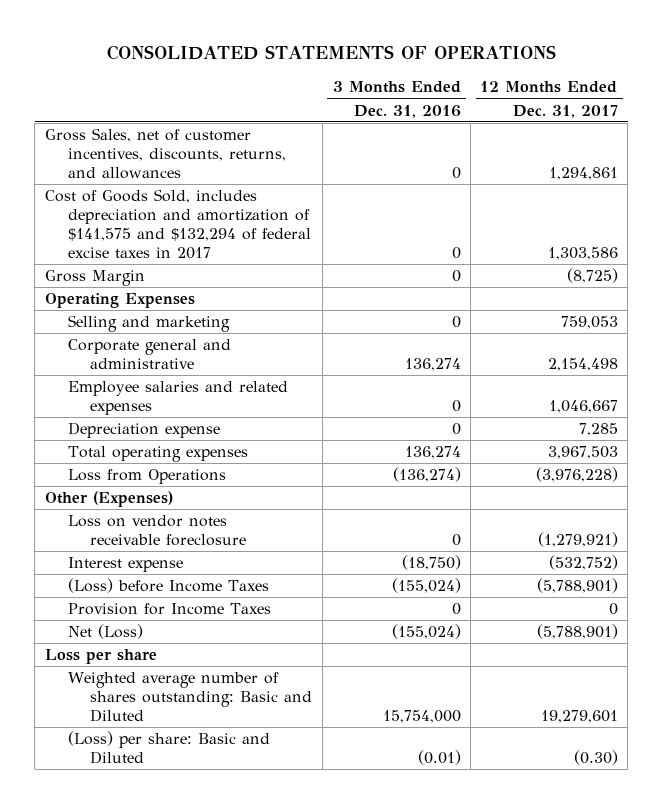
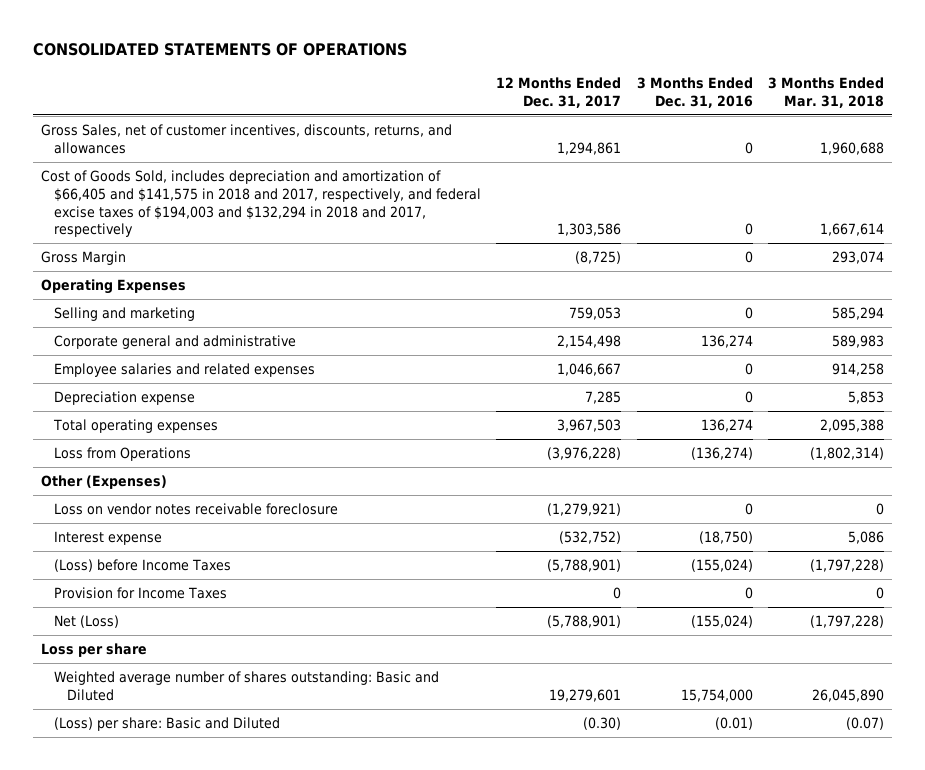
- | 3 Months Ended Dec. 31, 2016 | 12 Months Ended Dec. 31, 2017
+ | 12 Months Ended Dec. 31, 2017 | 3 Months Ended Dec. 31, 2016 | 3 Months Ended Mar. 31, 2018
- Cost of Goods Sold, includes depreciation and amortization of $141,575 and $132,294 of federal excise taxes in 2017 | 0 | 1,303,586
+ Cost of Goods Sold, includes depreciation and amortization of $66,405 and $141,575 in 2018 and 2017, respectively, and federal excise taxes of $194,003 and $132,294 in 2018 and 2017, respectively | 1,303,586 | 0 | 1,667,614

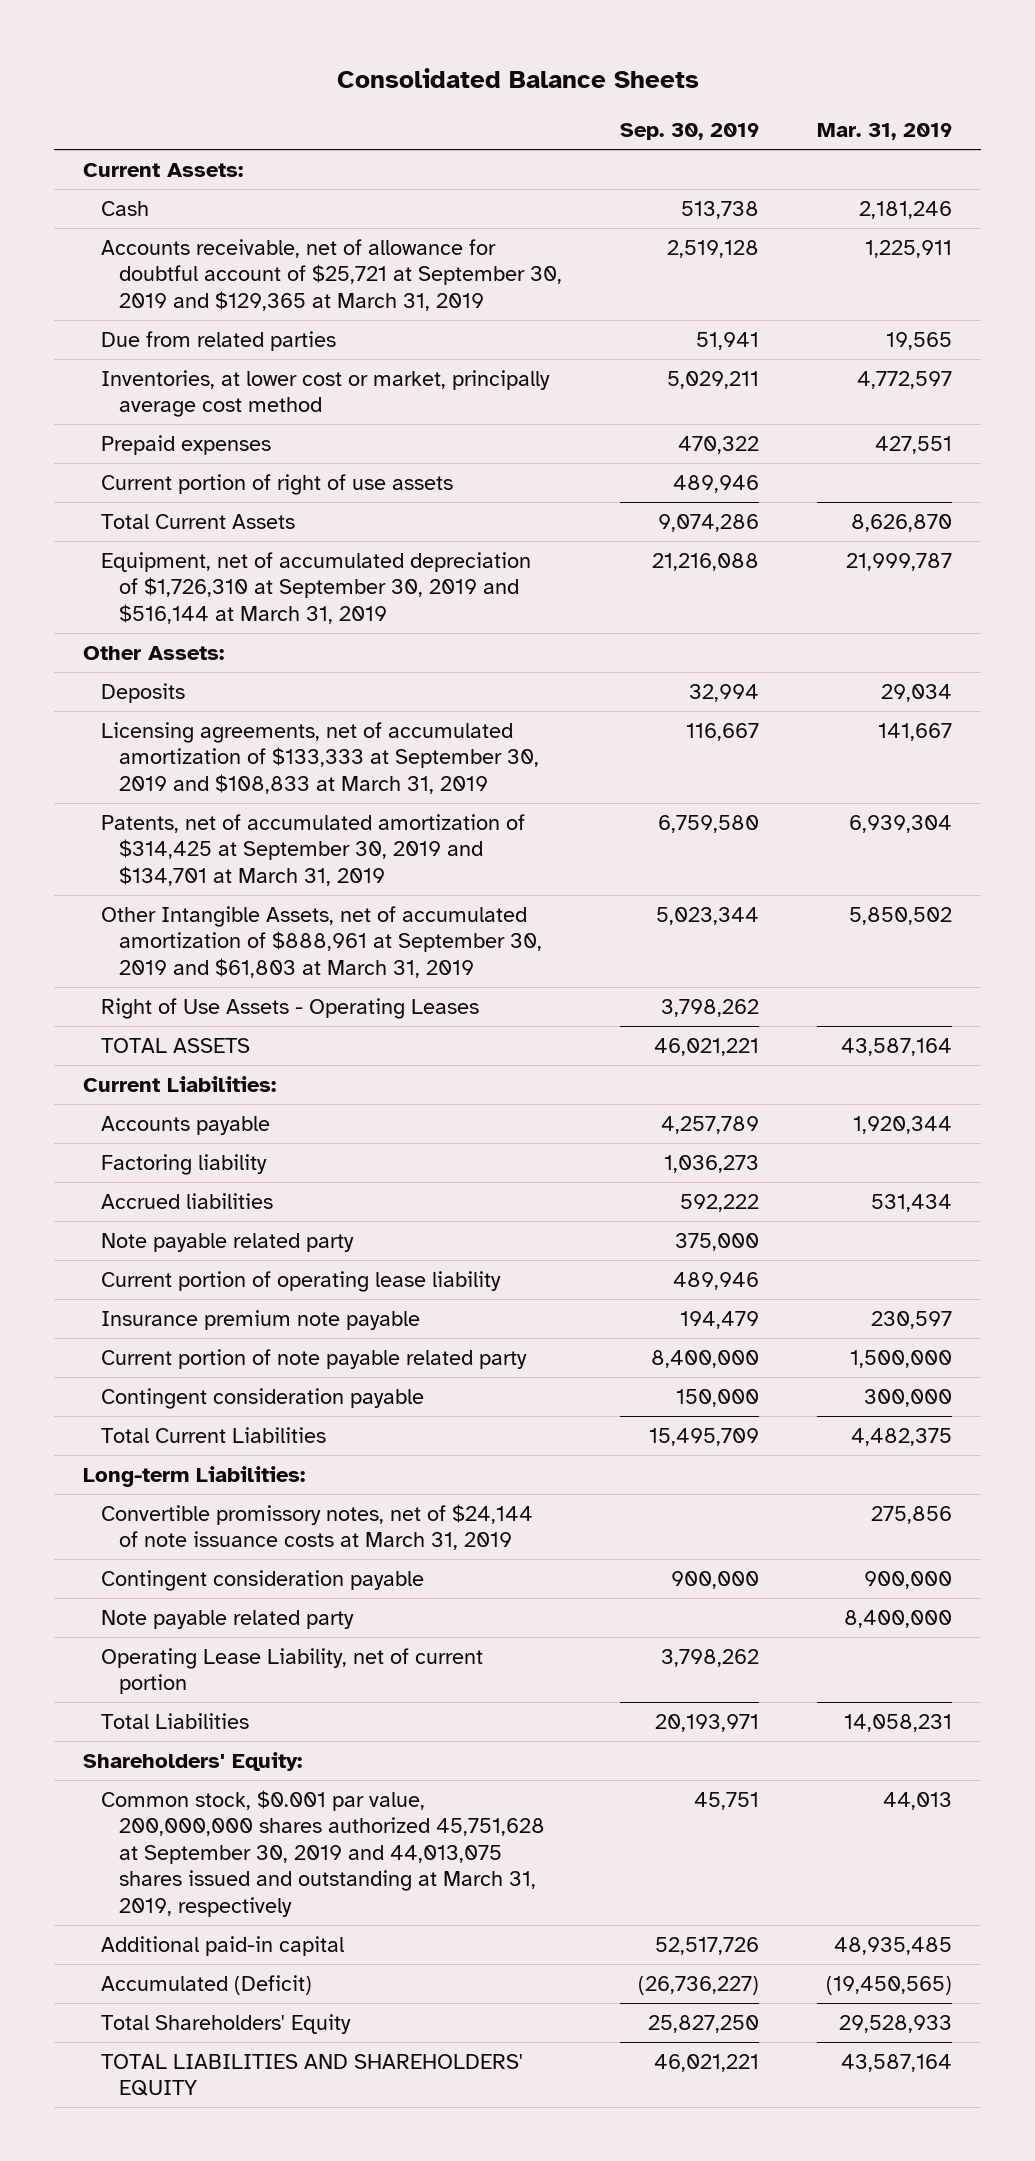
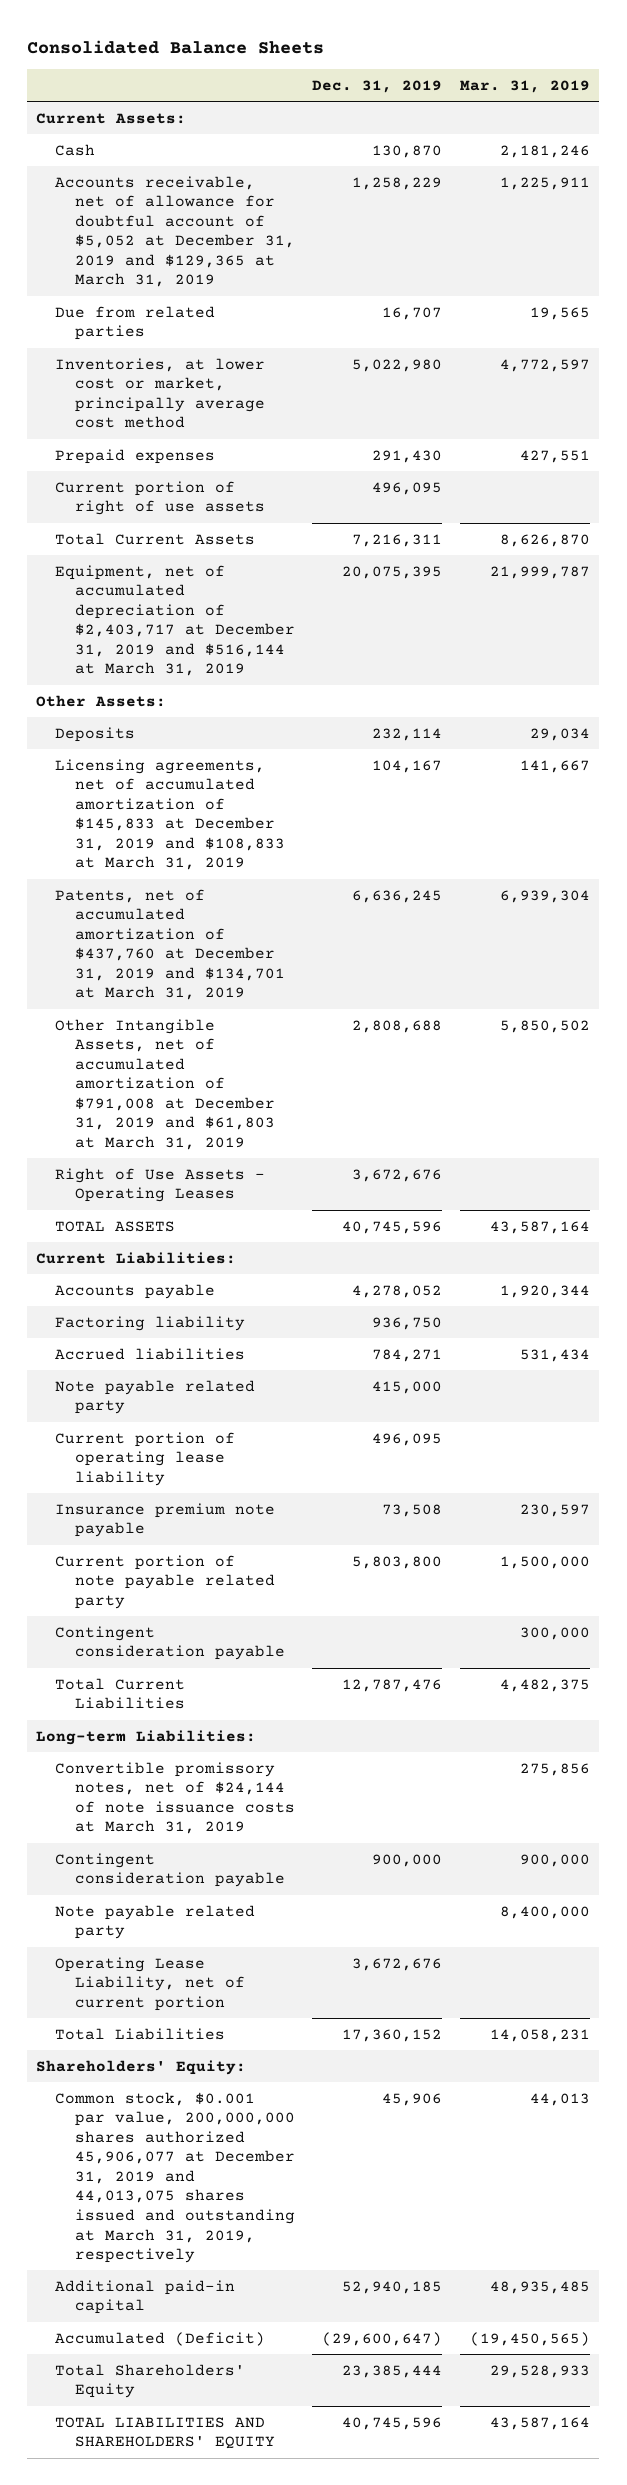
- | Sep. 30, 2019 | Mar. 31, 2019
+ | Dec. 31, 2019 | Mar. 31, 2019
- Accounts receivable, net of allowance for doubtful account of $25,721 at September 30, 2019 and $129,365 at March 31, 2019 | 2,519,128 | 1,225,911
+ Accounts receivable, net of allowance for doubtful account of $5,052 at December 31, 2019 and $129,365 at March 31, 2019 | 1,258,229 | 1,225,911
- Equipment, net of accumulated depreciation of $1,726,310 at September 30, 2019 and $516,144 at March 31, 2019 | 21,216,088 | 21,999,787
+ Equipment, net of accumulated depreciation of $2,403,717 at December 31, 2019 and $516,144 at March 31, 2019 | 20,075,395 | 21,999,787
- Licensing agreements, net of accumulated amortization of $133,333 at September 30, 2019 and $108,833 at March 31, 2019 | 116,667 | 141,667
- Patents, net of accumulated amortization of $314,425 at September 30, 2019 and $134,701 at March 31, 2019 | 6,759,580 | 6,939,304
- Other Intangible Assets, net of accumulated amortization of $888,961 at September 30, 2019 and $61,803 at March 31, 2019 | 5,023,344 | 5,850,502
+ Licensing agreements, net of accumulated amortization of $145,833 at December 31, 2019 and $108,833 at March 31, 2019 | 104,167 | 141,667
+ Patents, net of accumulated amortization of $437,760 at December 31, 2019 and $134,701 at March 31, 2019 | 6,636,245 | 6,939,304
+ Other Intangible Assets, net of accumulated amortization of $791,008 at December 31, 2019 and $61,803 at March 31, 2019 | 2,808,688 | 5,850,502
- Common stock, $0.001 par value, 200,000,000 shares authorized 45,751,628 at September 30, 2019 and 44,013,075 shares issued and outstanding at March 31, 2019, respectively | 45,751 | 44,013
+ Common stock, $0.001 par value, 200,000,000 shares authorized 45,906,077 at December 31, 2019 and 44,013,075 shares issued and outstanding at March 31, 2019, respectively | 45,906 | 44,013

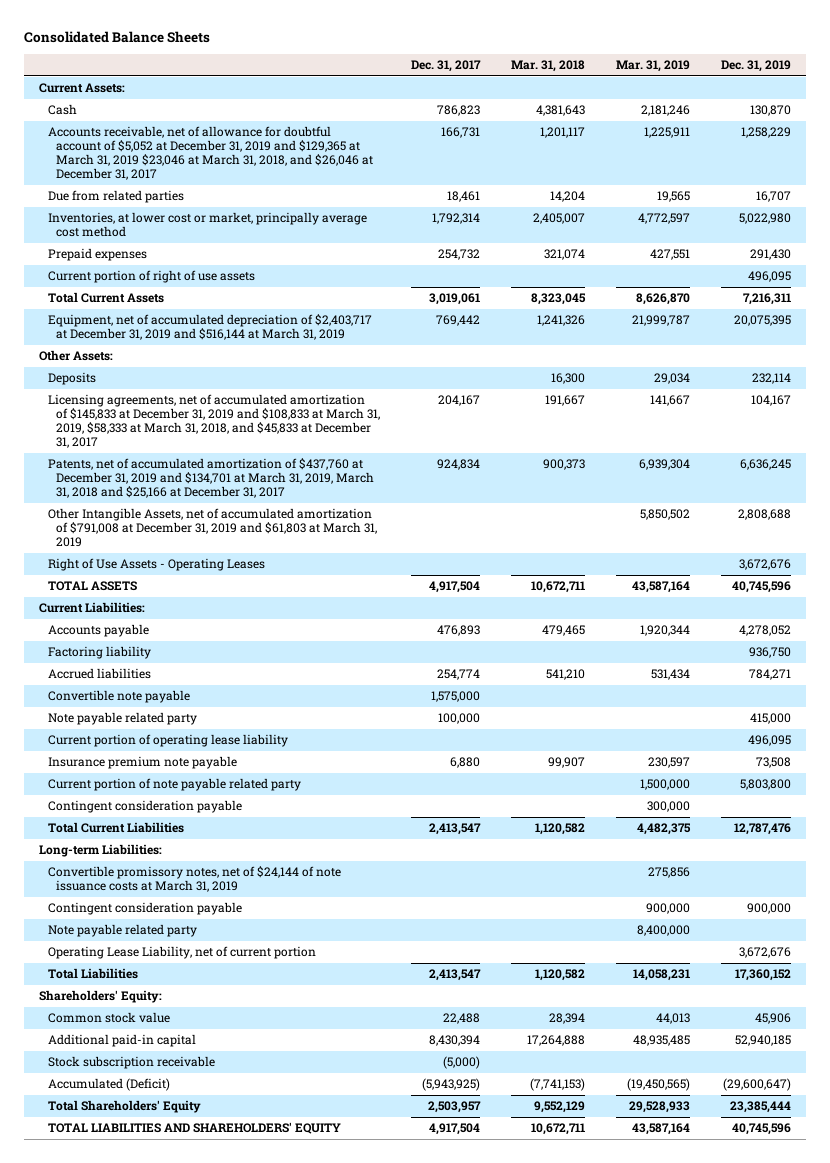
- | Dec. 31, 2019 | Mar. 31, 2019
+ | Dec. 31, 2017 | Mar. 31, 2018 | Mar. 31, 2019 | Dec. 31, 2019
- Accounts receivable, net of allowance for doubtful account of $5,052 at December 31, 2019 and $129,365 at March 31, 2019 | 1,258,229 | 1,225,911
+ Accounts receivable, net of allowance for doubtful account of $5,052 at December 31, 2019 and $129,365 at March 31, 2019 $23,046 at March 31, 2018, and $26,046 at December 31, 2017 | 166,731 | 1,201,117 | 1,225,911 | 1,258,229
- Licensing agreements, net of accumulated amortization of $145,833 at December 31, 2019 and $108,833 at March 31, 2019 | 104,167 | 141,667
- Patents, net of accumulated amortization of $437,760 at December 31, 2019 and $134,701 at March 31, 2019 | 6,636,245 | 6,939,304
+ Licensing agreements, net of accumulated amortization of $145,833 at December 31, 2019 and $108,833 at March 31, 2019, $58,333 at March 31, 2018, and $45,833 at December 31, 2017 | 204,167 | 191,667 | 141,667 | 104,167
+ Patents, net of accumulated amortization of $437,760 at December 31, 2019 and $134,701 at March 31, 2019, March 31, 2018 and $25,166 at December 31, 2017 | 924,834 | 900,373 | 6,939,304 | 6,636,245
+ Convertible note payable | 1,575,000 | | |
- Common stock, $0.001 par value, 200,000,000 shares authorized 45,906,077 at December 31, 2019 and 44,013,075 shares issued and outstanding at March 31, 2019, respectively | 45,906 | 44,013
+ Common stock value | 22,488 | 28,394 | 44,013 | 45,906
+ Stock subscription receivable | (5,000) | | |

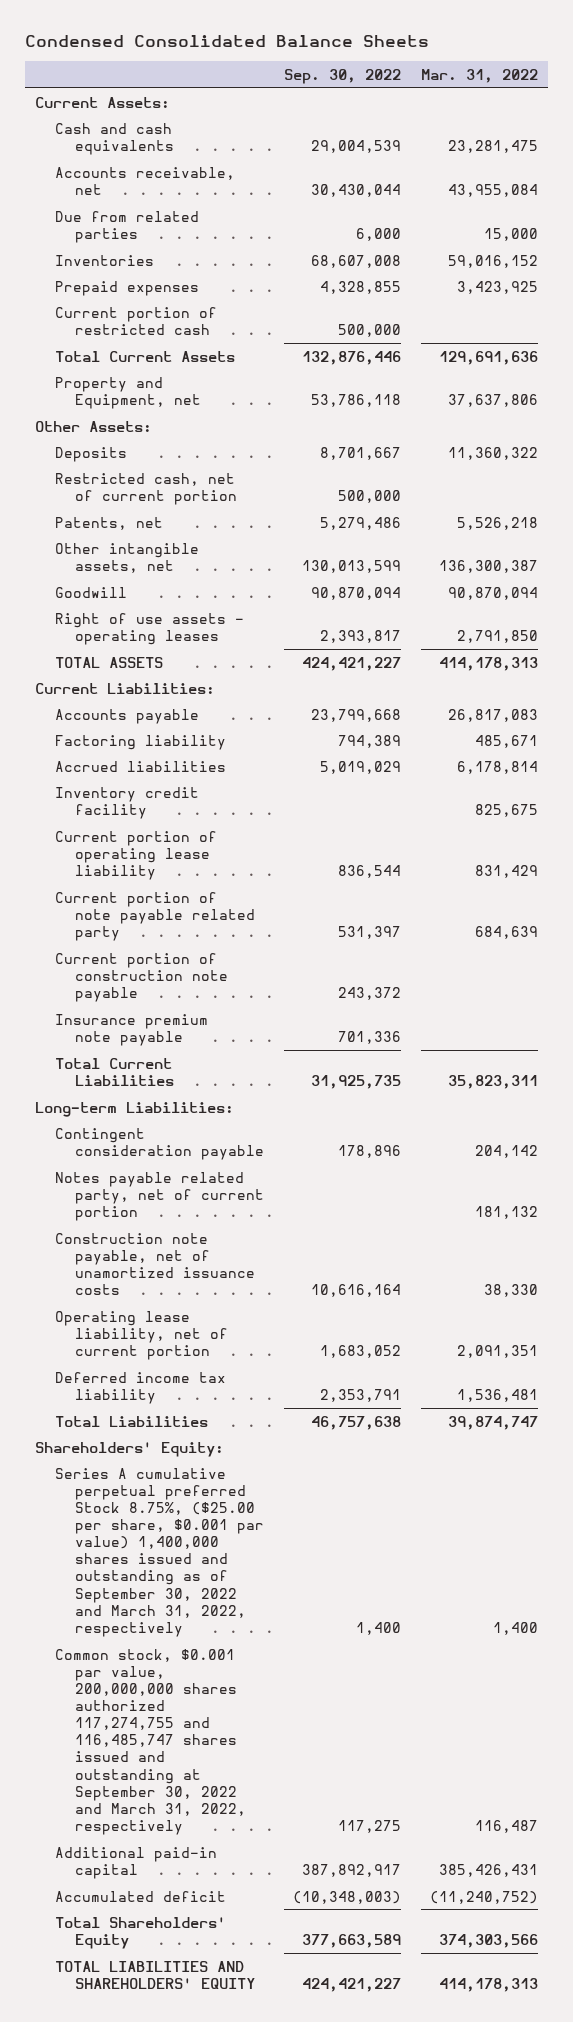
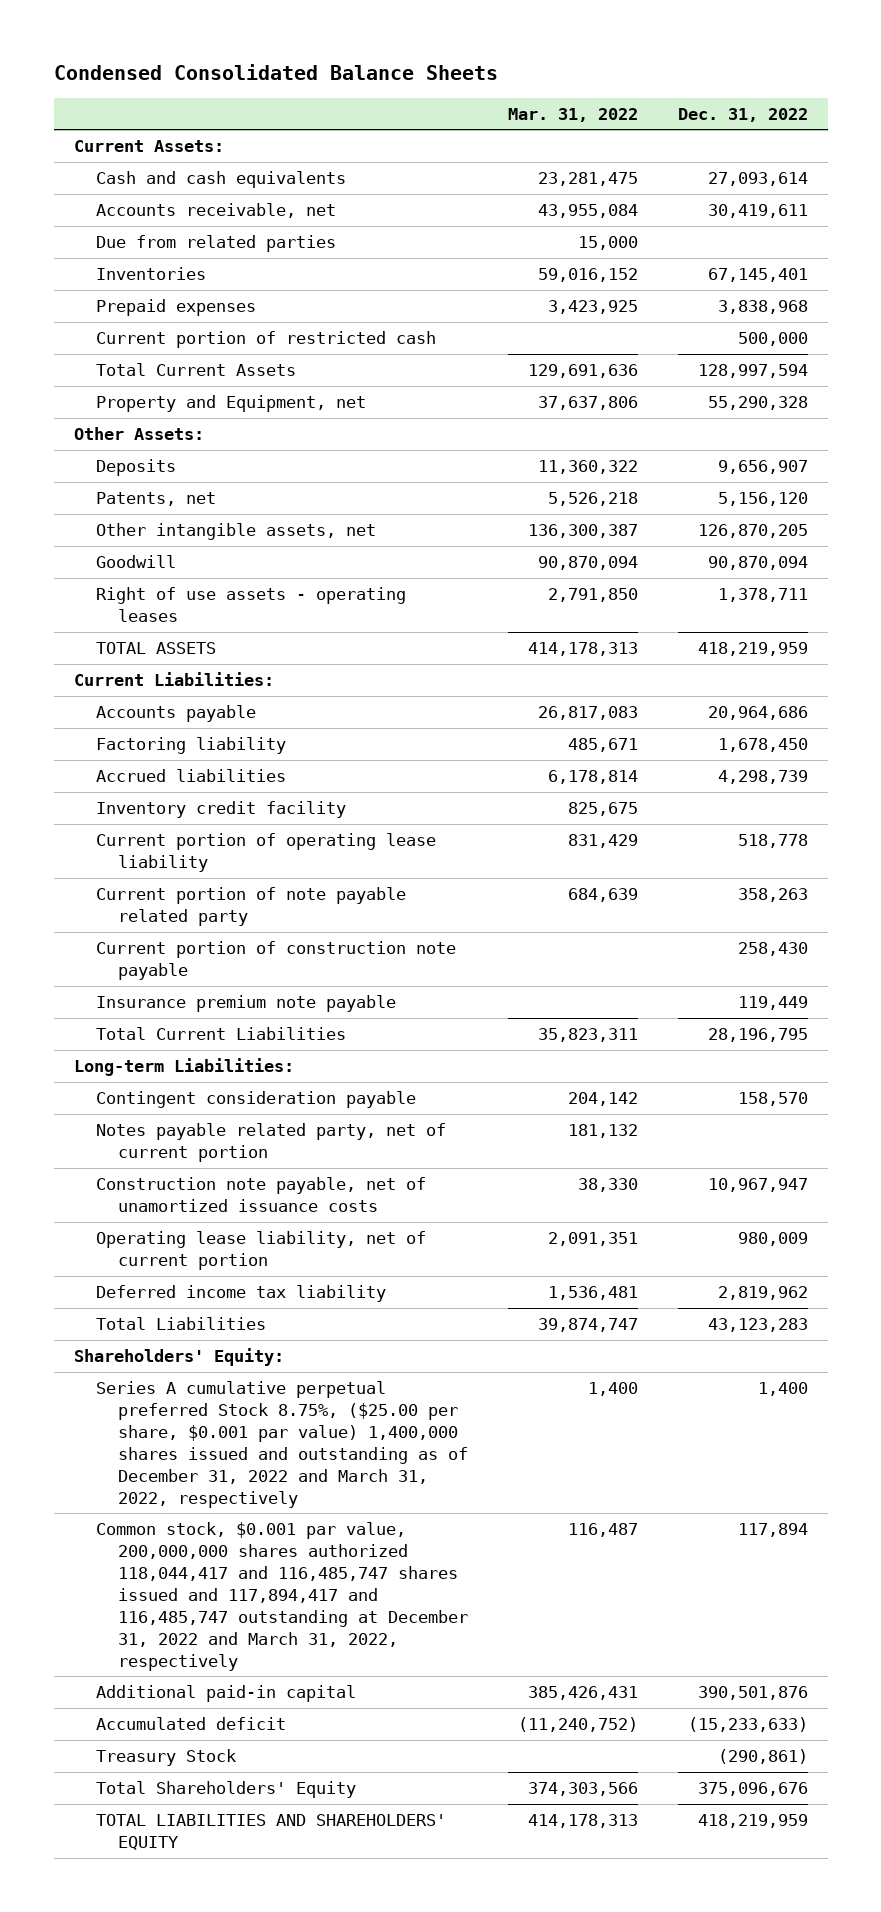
- | Sep. 30, 2022 | Mar. 31, 2022
+ | Mar. 31, 2022 | Dec. 31, 2022
- Restricted cash, net of current portion | 500,000 |
- Series A cumulative perpetual preferred Stock 8.75%, ($25.00 per share, $0.001 par value) 1,400,000 shares issued and outstanding as of September 30, 2022 and March 31, 2022, respectively | 1,400 | 1,400
- Common stock, $0.001 par value, 200,000,000 shares authorized 117,274,755 and 116,485,747 shares issued and outstanding at September 30, 2022 and March 31, 2022, respectively | 117,275 | 116,487
+ Series A cumulative perpetual preferred Stock 8.75%, ($25.00 per share, $0.001 par value) 1,400,000 shares issued and outstanding as of December 31, 2022 and March 31, 2022, respectively | 1,400 | 1,400
+ Common stock, $0.001 par value, 200,000,000 shares authorized 118,044,417 and 116,485,747 shares issued and 117,894,417 and 116,485,747 outstanding at December 31, 2022 and March 31, 2022, respectively | 116,487 | 117,894
+ Treasury Stock | | (290,861)

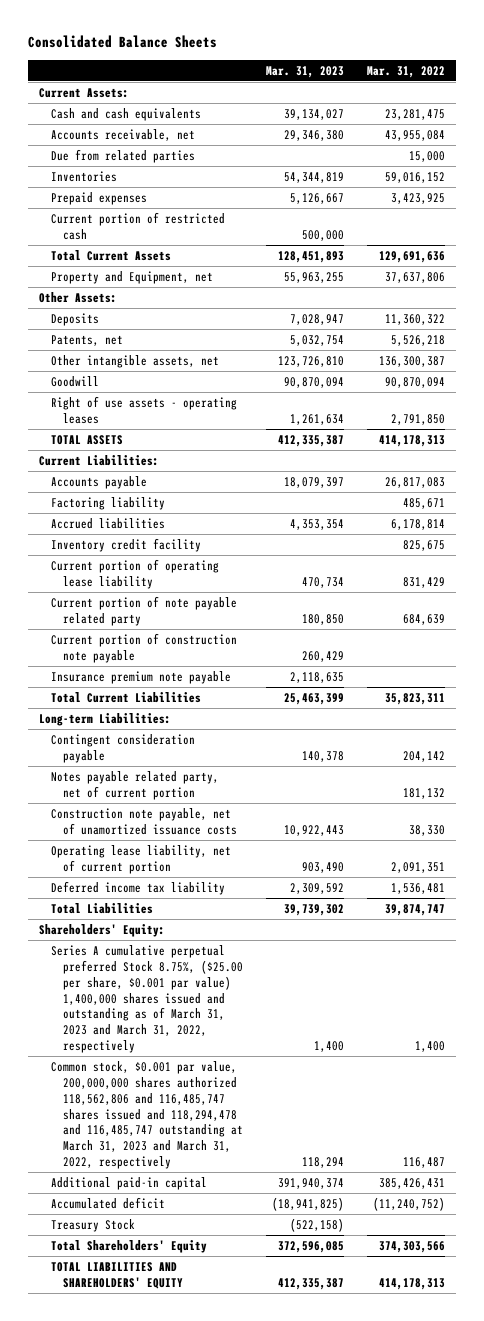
- Condensed Consolidated Balance Sheets
+ Consolidated Balance Sheets
- | Mar. 31, 2022 | Dec. 31, 2022
+ | Mar. 31, 2023 | Mar. 31, 2022
- Series A cumulative perpetual preferred Stock 8.75%, ($25.00 per share, $0.001 par value) 1,400,000 shares issued and outstanding as of December 31, 2022 and March 31, 2022, respectively | 1,400 | 1,400
- Common stock, $0.001 par value, 200,000,000 shares authorized 118,044,417 and 116,485,747 shares issued and 117,894,417 and 116,485,747 outstanding at December 31, 2022 and March 31, 2022, respectively | 116,487 | 117,894
+ Series A cumulative perpetual preferred Stock 8.75%, ($25.00 per share, $0.001 par value) 1,400,000 shares issued and outstanding as of March 31, 2023 and March 31, 2022, respectively | 1,400 | 1,400
+ Common stock, $0.001 par value, 200,000,000 shares authorized 118,562,806 and 116,485,747 shares issued and 118,294,478 and 116,485,747 outstanding at March 31, 2023 and March 31, 2022, respectively | 118,294 | 116,487

